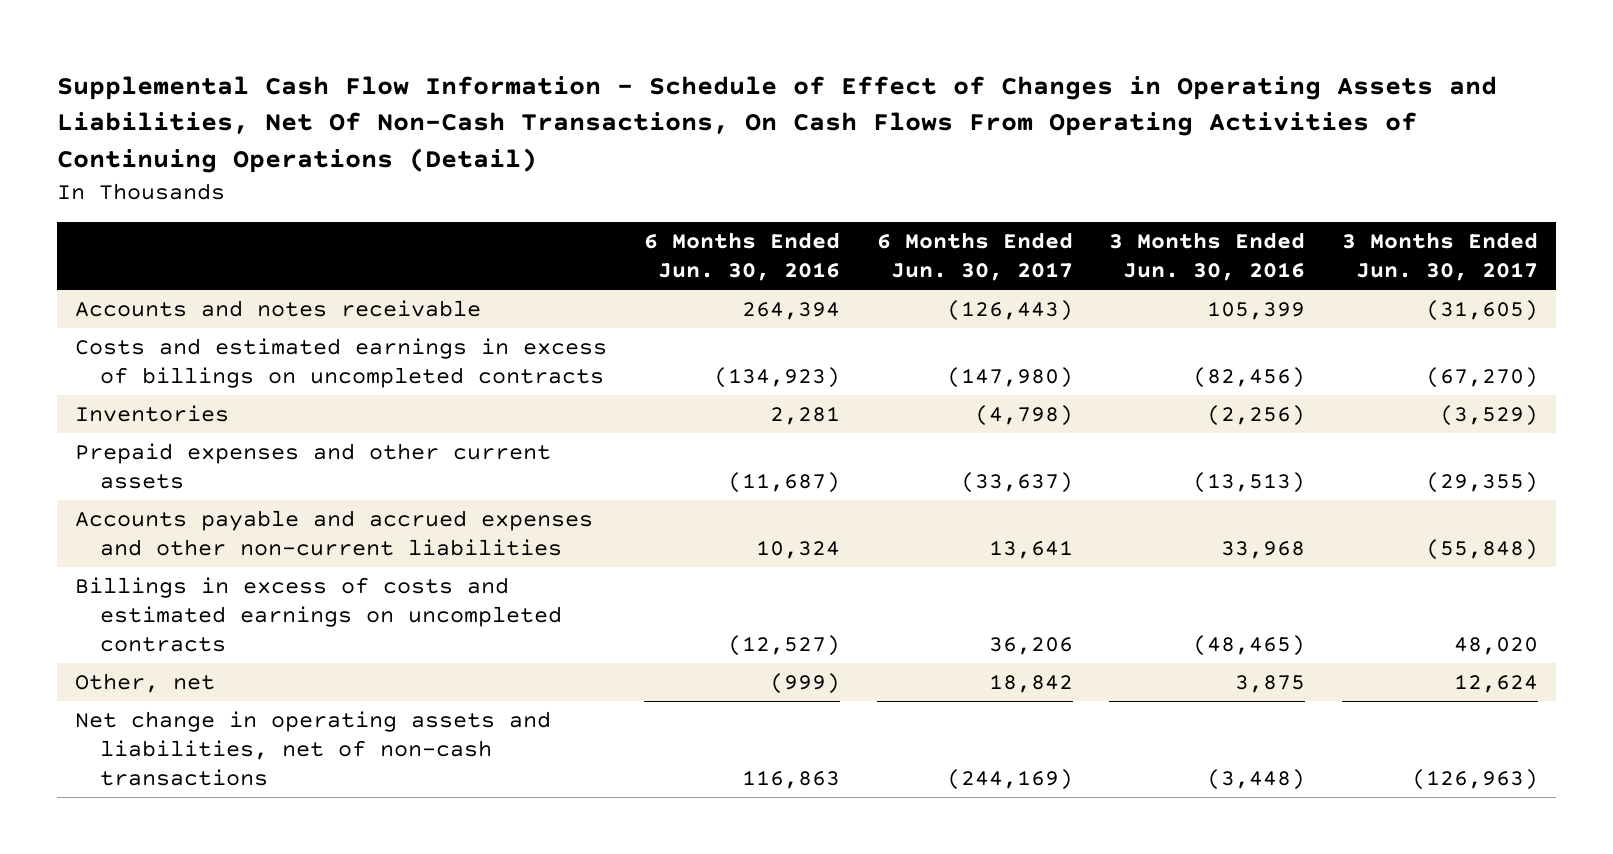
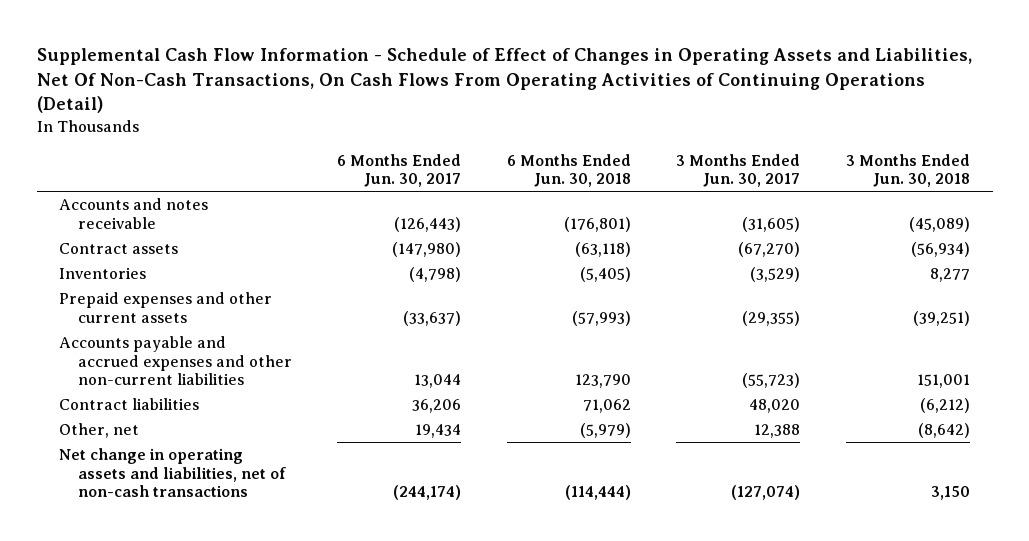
- | 6 Months Ended Jun. 30, 2016 | 6 Months Ended Jun. 30, 2017 | 3 Months Ended Jun. 30, 2016 | 3 Months Ended Jun. 30, 2017
+ | 6 Months Ended Jun. 30, 2017 | 6 Months Ended Jun. 30, 2018 | 3 Months Ended Jun. 30, 2017 | 3 Months Ended Jun. 30, 2018
- Costs and estimated earnings in excess of billings on uncompleted contracts | (134,923) | (147,980) | (82,456) | (67,270)
+ Contract assets | (147,980) | (63,118) | (67,270) | (56,934)
- Accounts payable and accrued expenses and other non-current liabilities | 10,324 | 13,641 | 33,968 | (55,848)
- Billings in excess of costs and estimated earnings on uncompleted contracts | (12,527) | 36,206 | (48,465) | 48,020
- Other, net | (999) | 18,842 | 3,875 | 12,624
- Net change in operating assets and liabilities, net of non-cash transactions | 116,863 | (244,169) | (3,448) | (126,963)
+ Accounts payable and accrued expenses and other non-current liabilities | 13,044 | 123,790 | (55,723) | 151,001
+ Contract liabilities | 36,206 | 71,062 | 48,020 | (6,212)
+ Other, net | 19,434 | (5,979) | 12,388 | (8,642)
+ Net change in operating assets and liabilities, net of non-cash transactions | (244,174) | (114,444) | (127,074) | 3,150

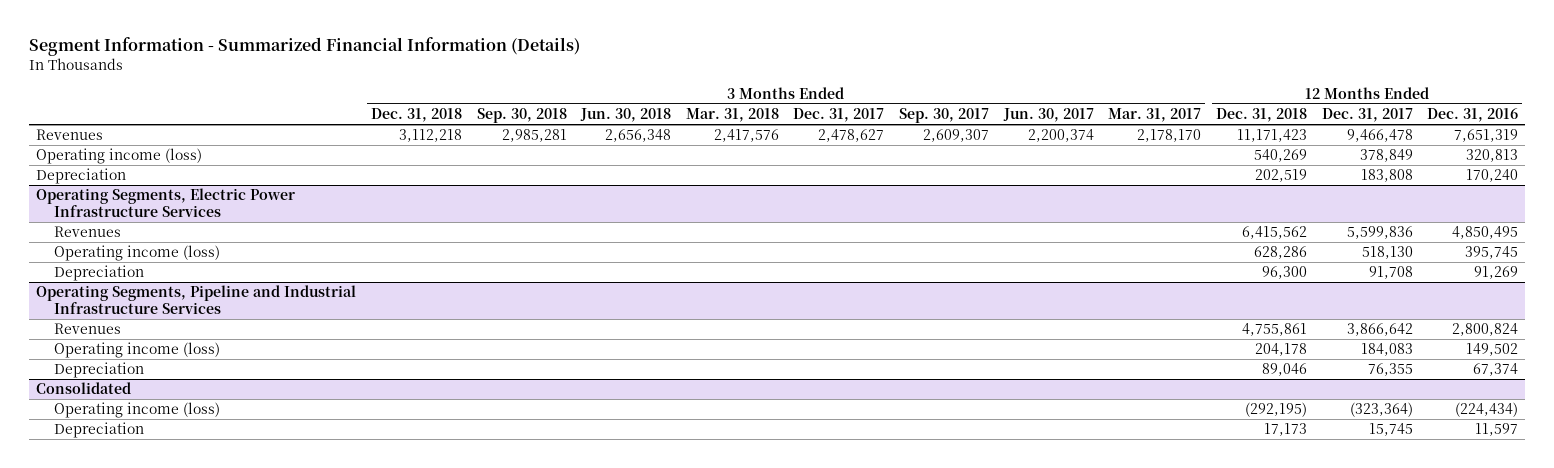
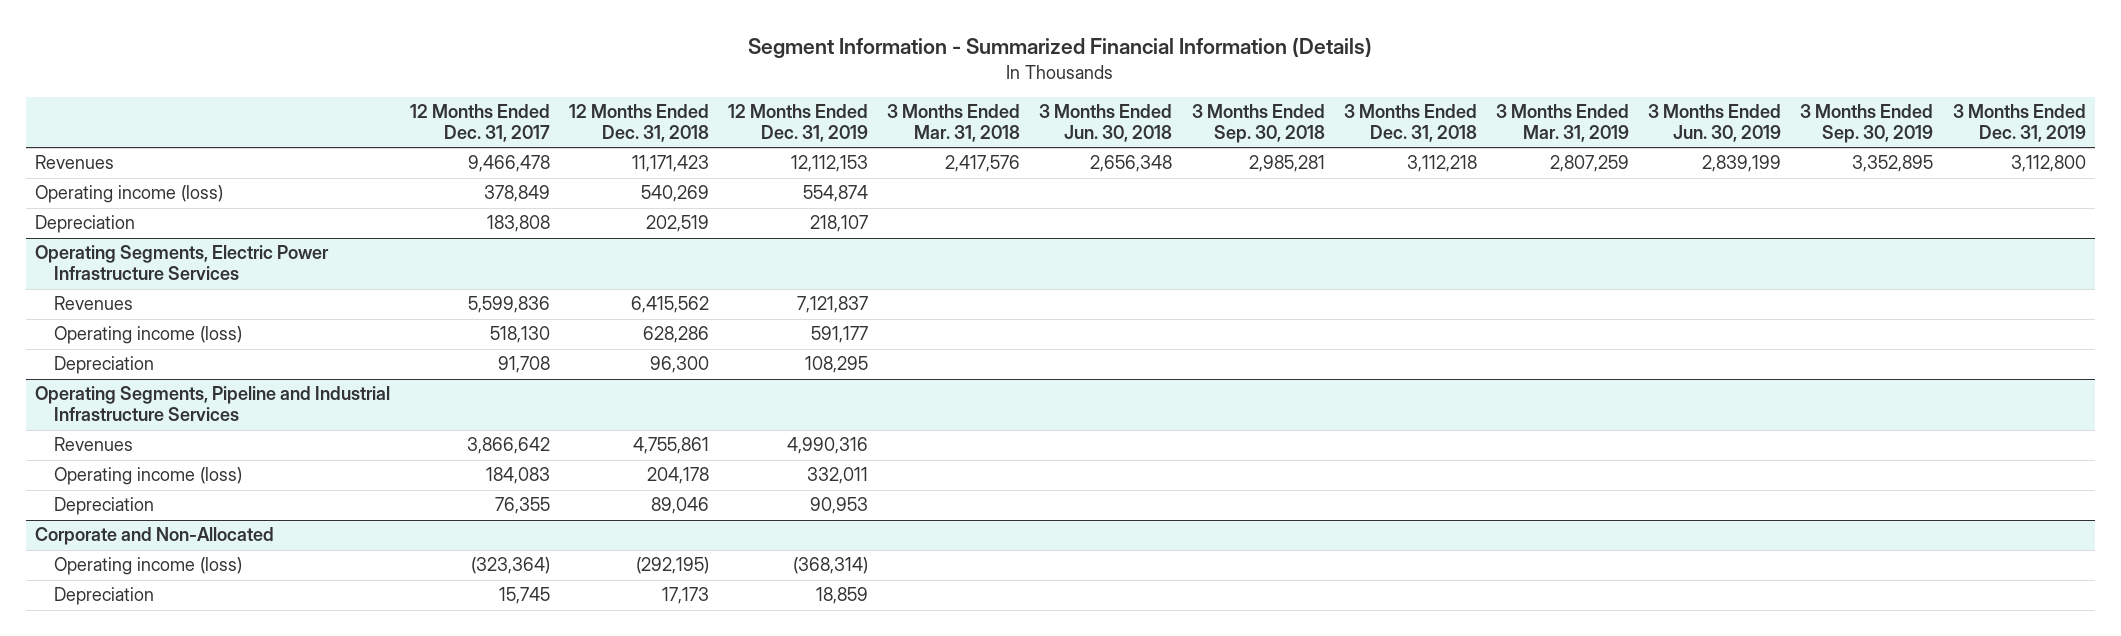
- | 3 Months Ended Dec. 31, 2018 | 3 Months Ended Sep. 30, 2018 | 3 Months Ended Jun. 30, 2018 | 3 Months Ended Mar. 31, 2018 | 3 Months Ended Dec. 31, 2017 | 3 Months Ended Sep. 30, 2017 | 3 Months Ended Jun. 30, 2017 | 3 Months Ended Mar. 31, 2017 | 12 Months Ended Dec. 31, 2018 | 12 Months Ended Dec. 31, 2017 | 12 Months Ended Dec. 31, 2016
+ | 12 Months Ended Dec. 31, 2017 | 12 Months Ended Dec. 31, 2018 | 12 Months Ended Dec. 31, 2019 | 3 Months Ended Mar. 31, 2018 | 3 Months Ended Jun. 30, 2018 | 3 Months Ended Sep. 30, 2018 | 3 Months Ended Dec. 31, 2018 | 3 Months Ended Mar. 31, 2019 | 3 Months Ended Jun. 30, 2019 | 3 Months Ended Sep. 30, 2019 | 3 Months Ended Dec. 31, 2019
- Consolidated
+ Corporate and Non-Allocated

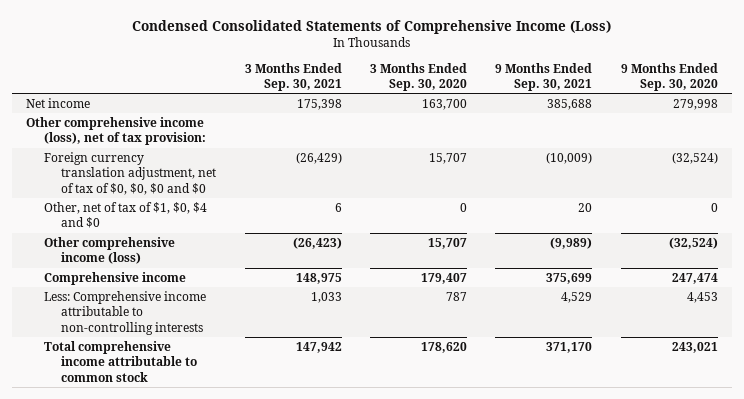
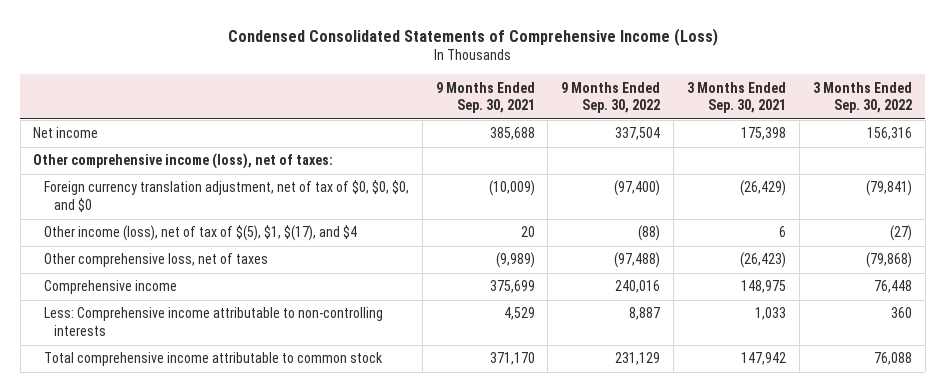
- | 3 Months Ended Sep. 30, 2021 | 3 Months Ended Sep. 30, 2020 | 9 Months Ended Sep. 30, 2021 | 9 Months Ended Sep. 30, 2020
+ | 9 Months Ended Sep. 30, 2021 | 9 Months Ended Sep. 30, 2022 | 3 Months Ended Sep. 30, 2021 | 3 Months Ended Sep. 30, 2022
- Other comprehensive income (loss), net of tax provision:
- Foreign currency translation adjustment, net of tax of $0, $0, $0 and $0 | (26,429) | 15,707 | (10,009) | (32,524)
- Other, net of tax of $1, $0, $4 and $0 | 6 | 0 | 20 | 0
- Other comprehensive income (loss) | (26,423) | 15,707 | (9,989) | (32,524)
+ Other comprehensive income (loss), net of taxes:
+ Foreign currency translation adjustment, net of tax of $0, $0, $0, and $0 | (10,009) | (97,400) | (26,429) | (79,841)
+ Other income (loss), net of tax of $(5), $1, $(17), and $4 | 20 | (88) | 6 | (27)
+ Other comprehensive loss, net of taxes | (9,989) | (97,488) | (26,423) | (79,868)

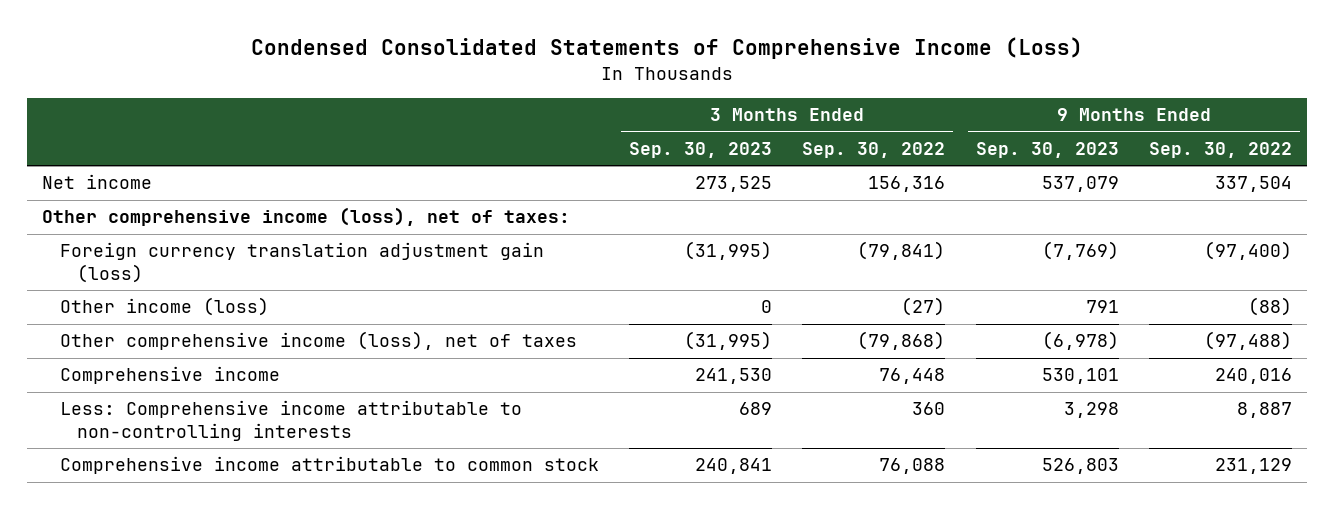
- | 9 Months Ended Sep. 30, 2021 | 9 Months Ended Sep. 30, 2022 | 3 Months Ended Sep. 30, 2021 | 3 Months Ended Sep. 30, 2022
+ | 3 Months Ended Sep. 30, 2023 | 3 Months Ended Sep. 30, 2022 | 9 Months Ended Sep. 30, 2023 | 9 Months Ended Sep. 30, 2022
- Foreign currency translation adjustment, net of tax of $0, $0, $0, and $0 | (10,009) | (97,400) | (26,429) | (79,841)
- Other income (loss), net of tax of $(5), $1, $(17), and $4 | 20 | (88) | 6 | (27)
- Other comprehensive loss, net of taxes | (9,989) | (97,488) | (26,423) | (79,868)
+ Foreign currency translation adjustment gain (loss) | (31,995) | (79,841) | (7,769) | (97,400)
+ Other income (loss) | 0 | (27) | 791 | (88)
+ Other comprehensive income (loss), net of taxes | (31,995) | (79,868) | (6,978) | (97,488)
- Total comprehensive income attributable to common stock | 371,170 | 231,129 | 147,942 | 76,088
+ Comprehensive income attributable to common stock | 240,841 | 76,088 | 526,803 | 231,129

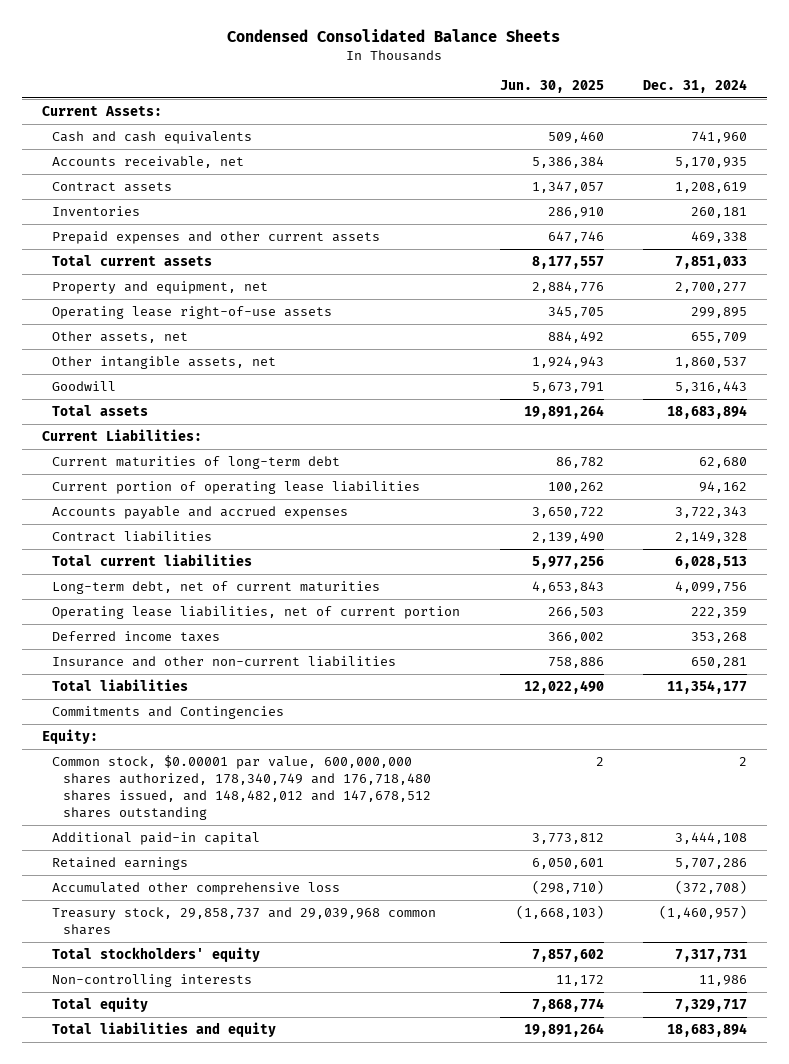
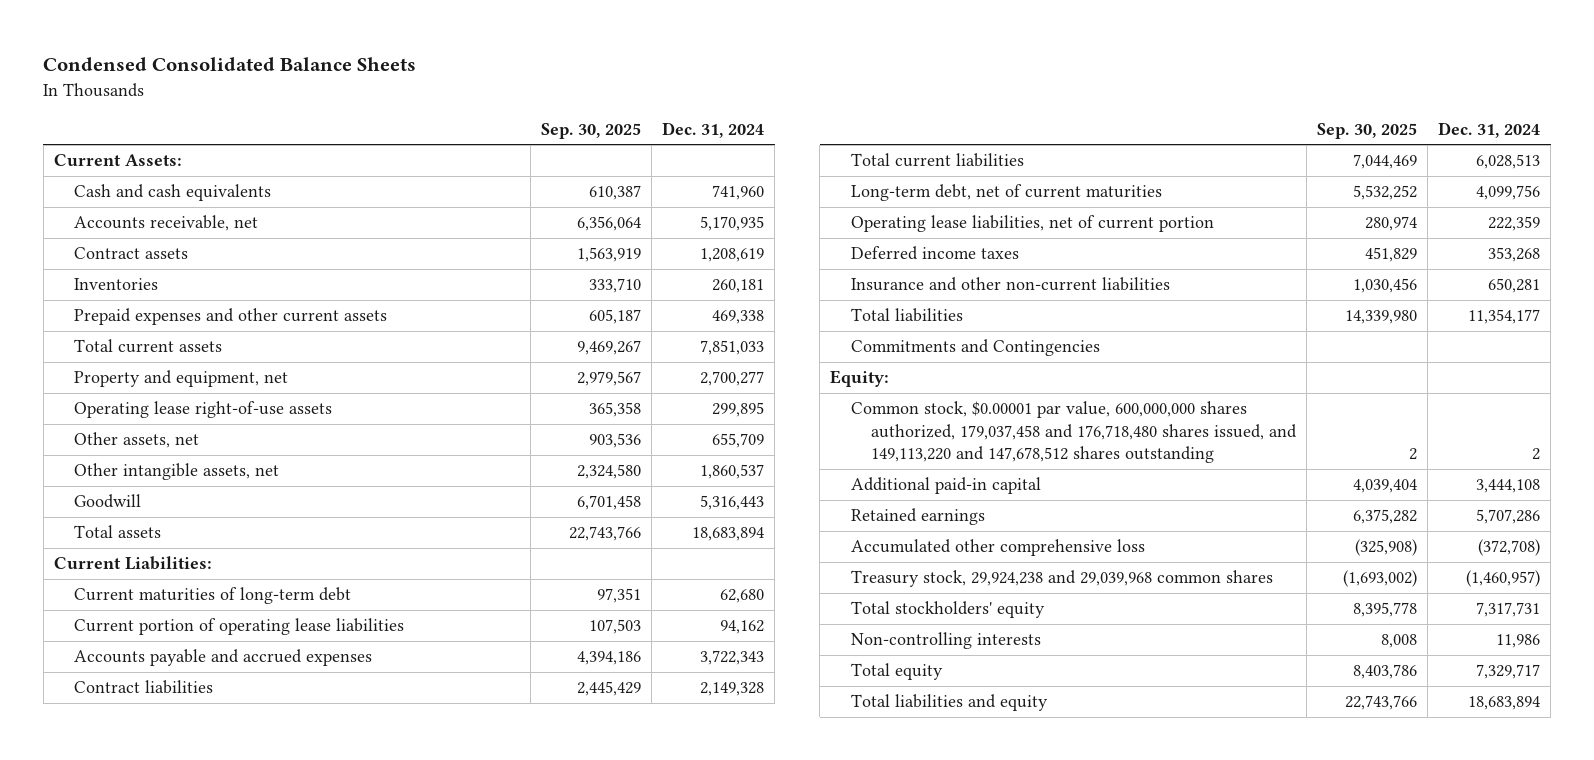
- | Jun. 30, 2025 | Dec. 31, 2024
+ | Sep. 30, 2025 | Dec. 31, 2024
- Common stock, $0.00001 par value, 600,000,000 shares authorized, 178,340,749 and 176,718,480 shares issued, and 148,482,012 and 147,678,512 shares outstanding | 2 | 2
+ Common stock, $0.00001 par value, 600,000,000 shares authorized, 179,037,458 and 176,718,480 shares issued, and 149,113,220 and 147,678,512 shares outstanding | 2 | 2
- Treasury stock, 29,858,737 and 29,039,968 common shares | (1,668,103) | (1,460,957)
+ Treasury stock, 29,924,238 and 29,039,968 common shares | (1,693,002) | (1,460,957)

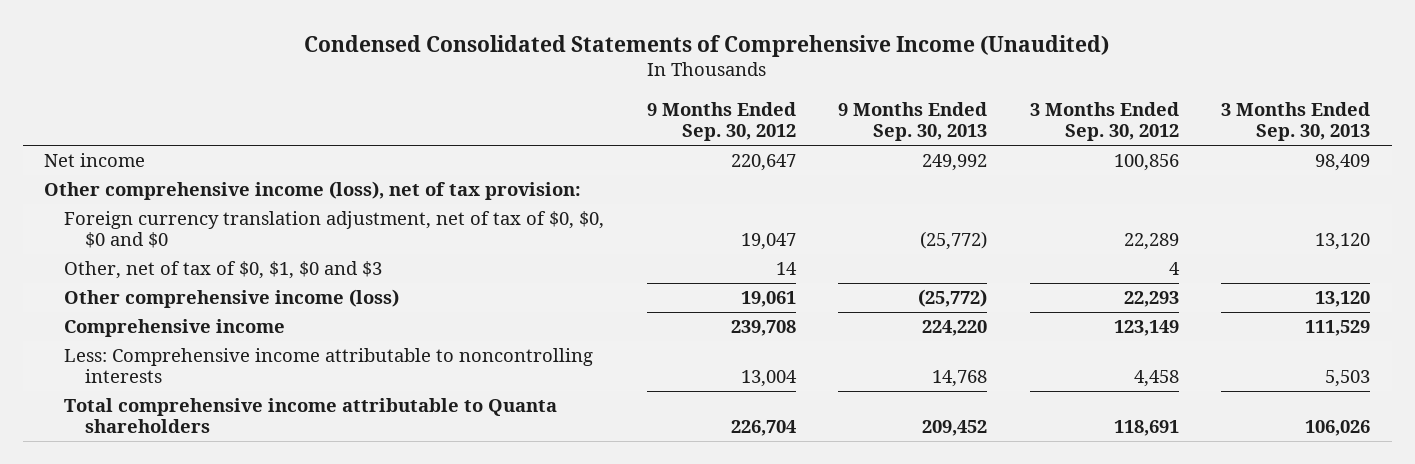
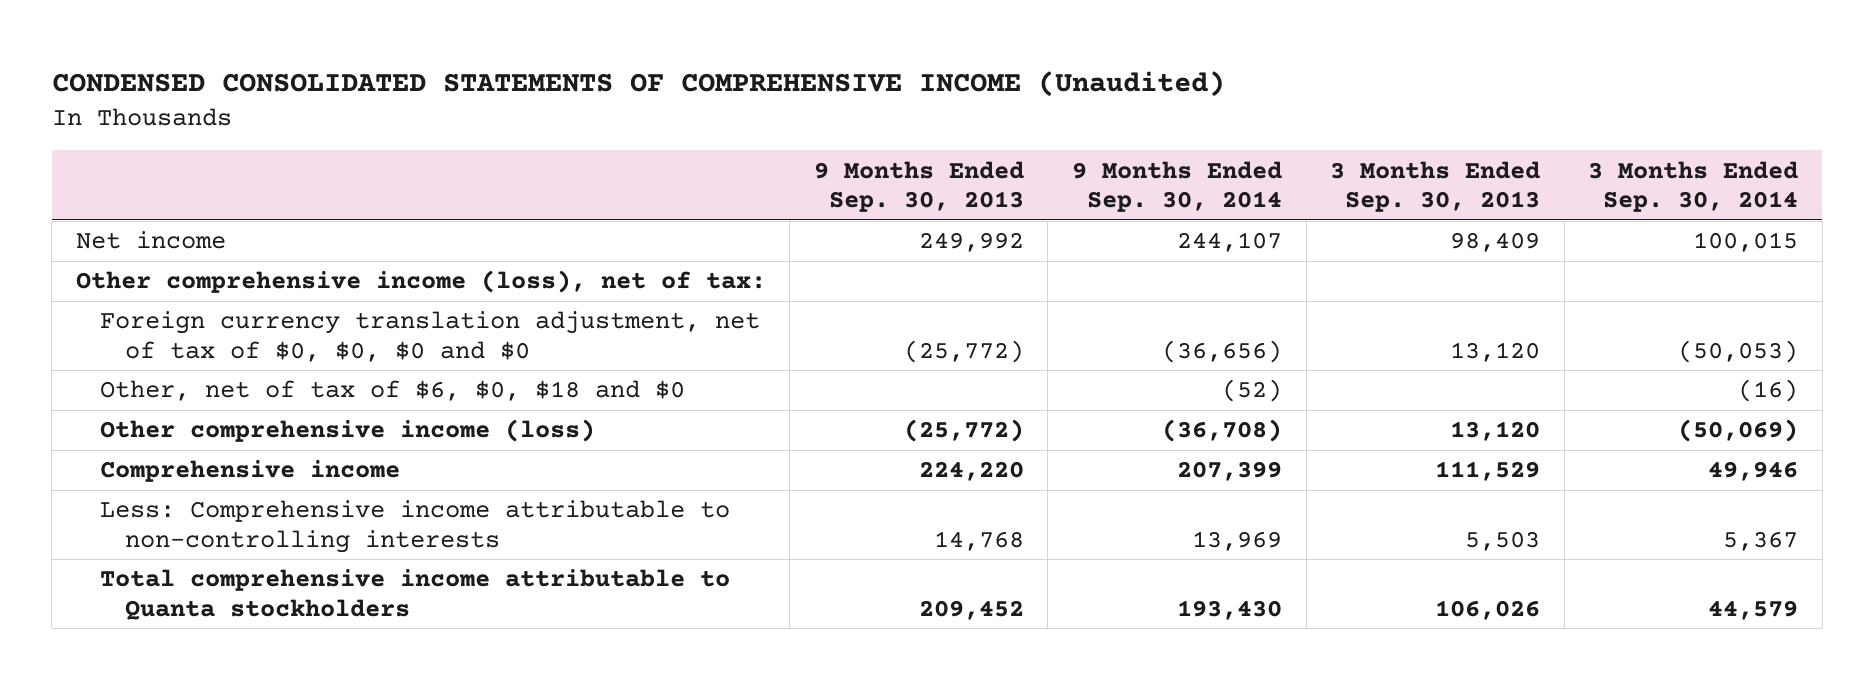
- Condensed Consolidated Statements of Comprehensive Income (Unaudited)
+ CONDENSED CONSOLIDATED STATEMENTS OF COMPREHENSIVE INCOME (Unaudited)
- | 9 Months Ended Sep. 30, 2012 | 9 Months Ended Sep. 30, 2013 | 3 Months Ended Sep. 30, 2012 | 3 Months Ended Sep. 30, 2013
+ | 9 Months Ended Sep. 30, 2013 | 9 Months Ended Sep. 30, 2014 | 3 Months Ended Sep. 30, 2013 | 3 Months Ended Sep. 30, 2014
- Other comprehensive income (loss), net of tax provision:
+ Other comprehensive income (loss), net of tax:
- Other, net of tax of $0, $1, $0 and $3 | 14 | | 4 |
+ Other, net of tax of $6, $0, $18 and $0 | | (52) | | (16)
- Less: Comprehensive income attributable to noncontrolling interests | 13,004 | 14,768 | 4,458 | 5,503
- Total comprehensive income attributable to Quanta shareholders | 226,704 | 209,452 | 118,691 | 106,026
+ Less: Comprehensive income attributable to non-controlling interests | 14,768 | 13,969 | 5,503 | 5,367
+ Total comprehensive income attributable to Quanta stockholders | 209,452 | 193,430 | 106,026 | 44,579

